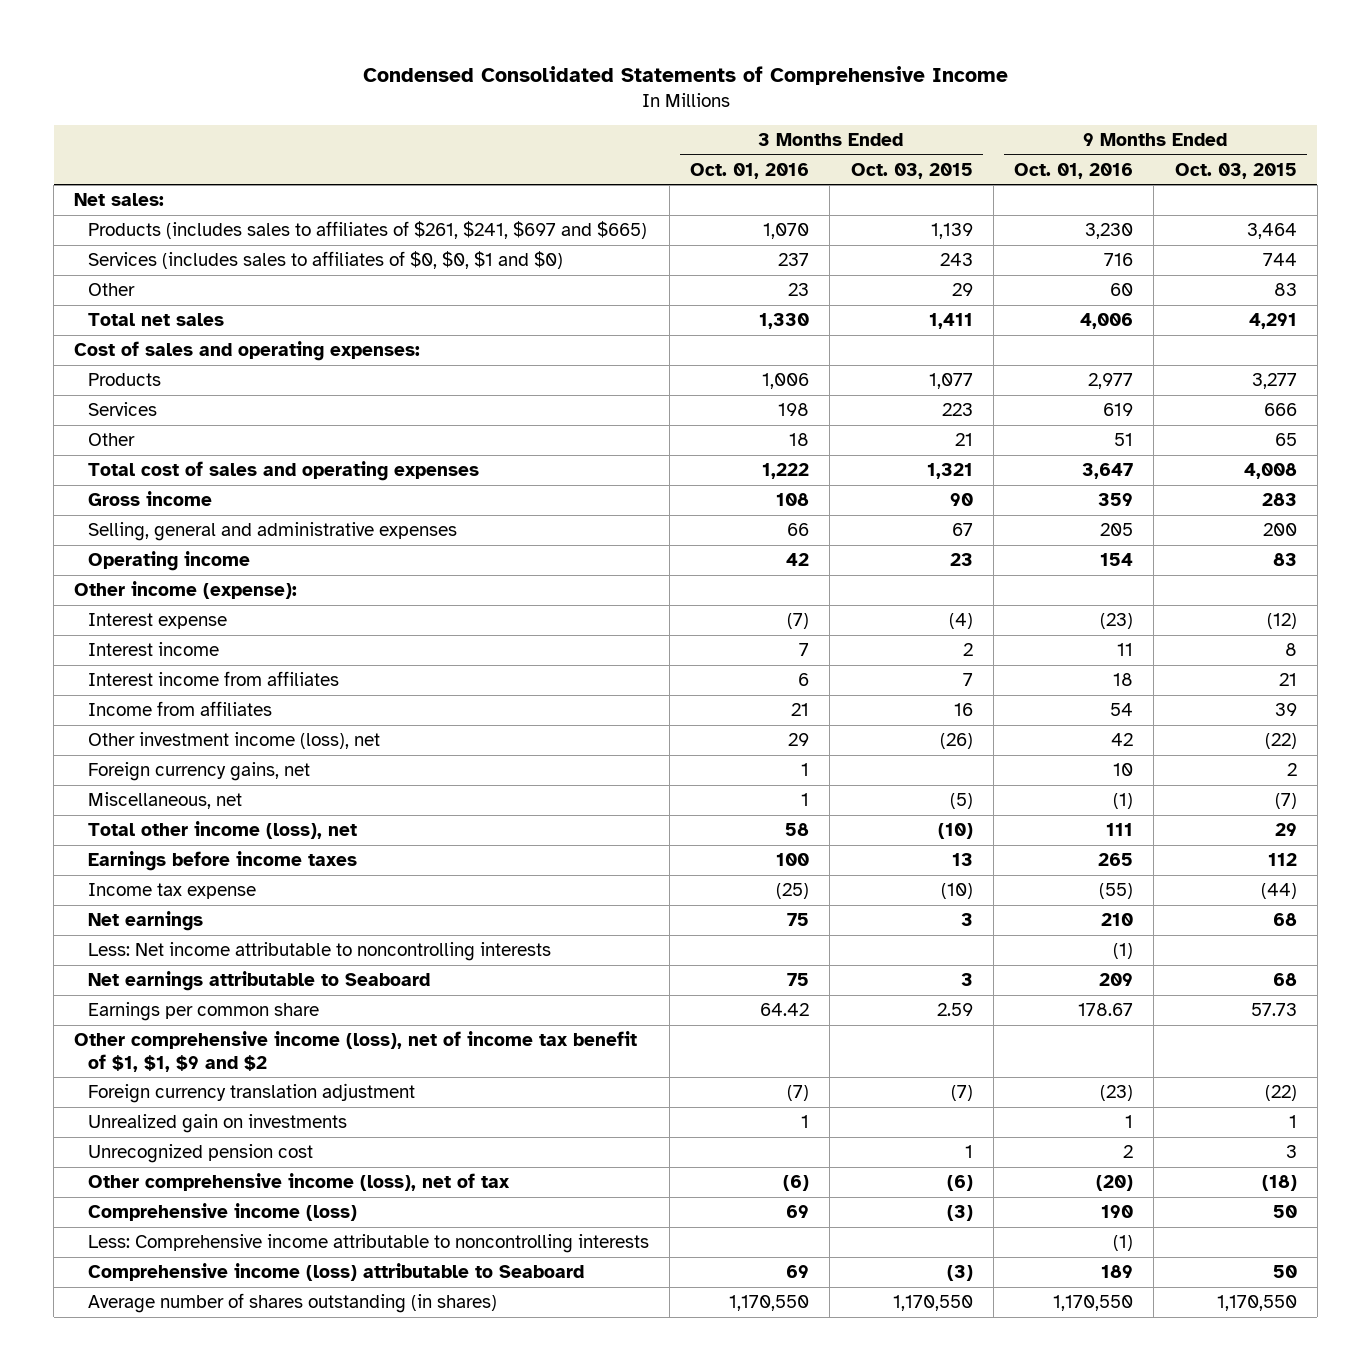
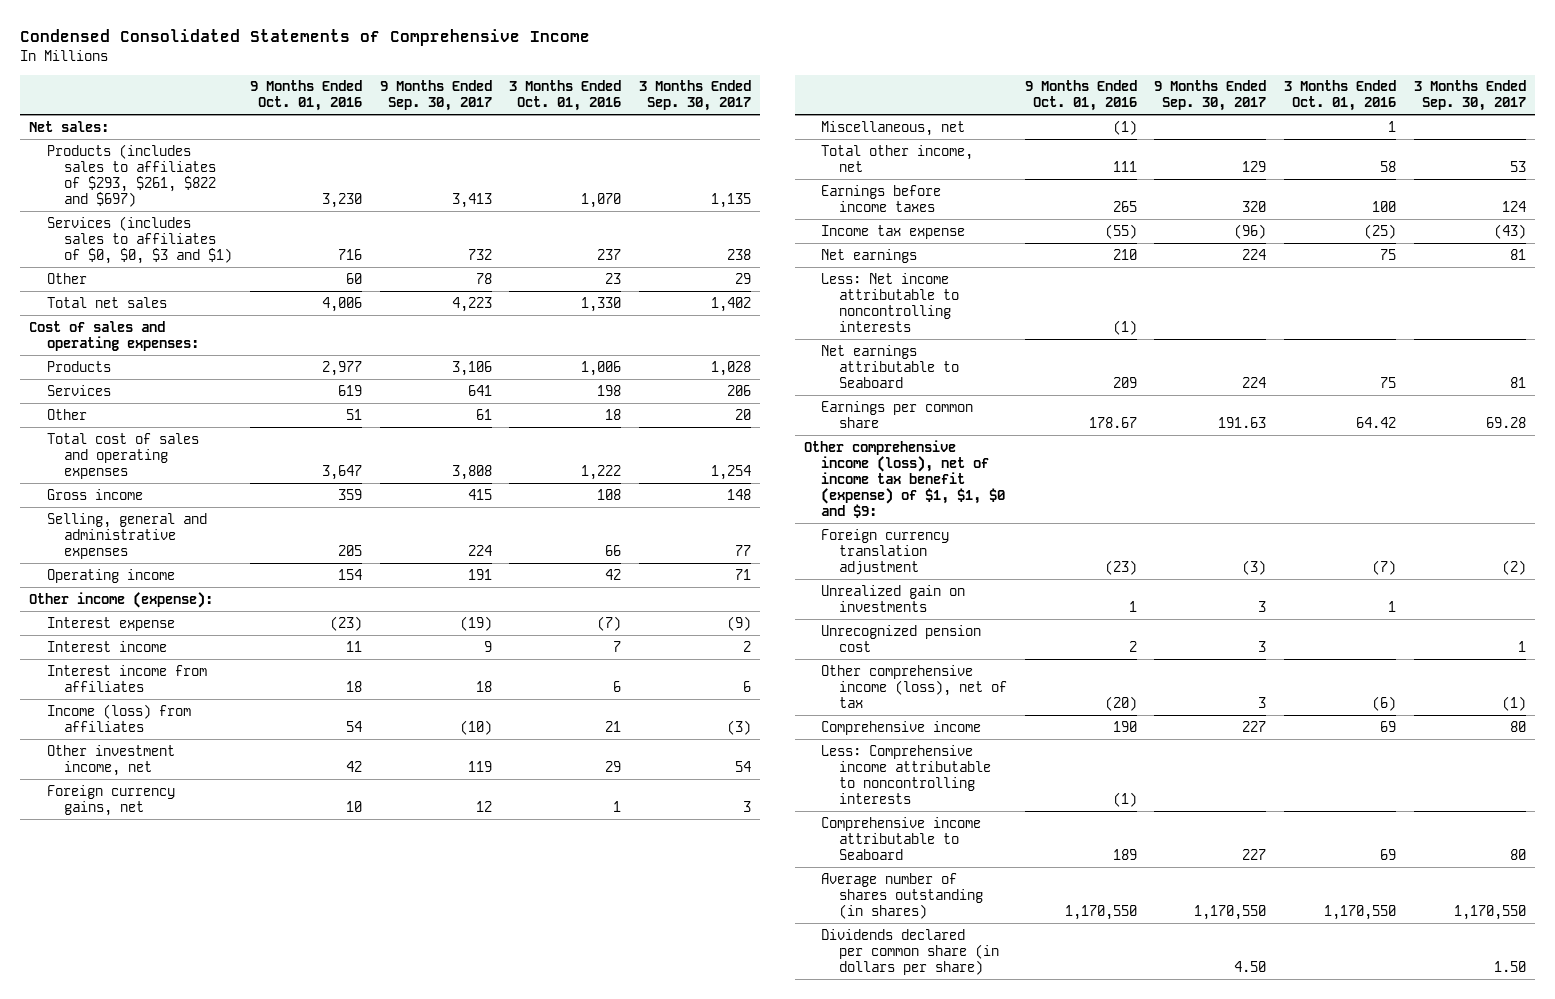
- | 3 Months Ended Oct. 01, 2016 | 3 Months Ended Oct. 03, 2015 | 9 Months Ended Oct. 01, 2016 | 9 Months Ended Oct. 03, 2015
+ | 9 Months Ended Oct. 01, 2016 | 9 Months Ended Sep. 30, 2017 | 3 Months Ended Oct. 01, 2016 | 3 Months Ended Sep. 30, 2017
- Products (includes sales to affiliates of $261, $241, $697 and $665) | 1,070 | 1,139 | 3,230 | 3,464
- Services (includes sales to affiliates of $0, $0, $1 and $0) | 237 | 243 | 716 | 744
+ Products (includes sales to affiliates of $293, $261, $822 and $697) | 3,230 | 3,413 | 1,070 | 1,135
+ Services (includes sales to affiliates of $0, $0, $3 and $1) | 716 | 732 | 237 | 238
- Income from affiliates | 21 | 16 | 54 | 39
- Other investment income (loss), net | 29 | (26) | 42 | (22)
+ Income (loss) from affiliates | 54 | (10) | 21 | (3)
+ Other investment income, net | 42 | 119 | 29 | 54
- Total other income (loss), net | 58 | (10) | 111 | 29
+ Total other income, net | 111 | 129 | 58 | 53
- Other comprehensive income (loss), net of income tax benefit of $1, $1, $9 and $2
+ Other comprehensive income (loss), net of income tax benefit (expense) of $1, $1, $0 and $9:
- Comprehensive income (loss) | 69 | (3) | 190 | 50
+ Comprehensive income | 190 | 227 | 69 | 80
- Comprehensive income (loss) attributable to Seaboard | 69 | (3) | 189 | 50
+ Comprehensive income attributable to Seaboard | 189 | 227 | 69 | 80
+ Dividends declared per common share (in dollars per share) | | 4.50 | | 1.50

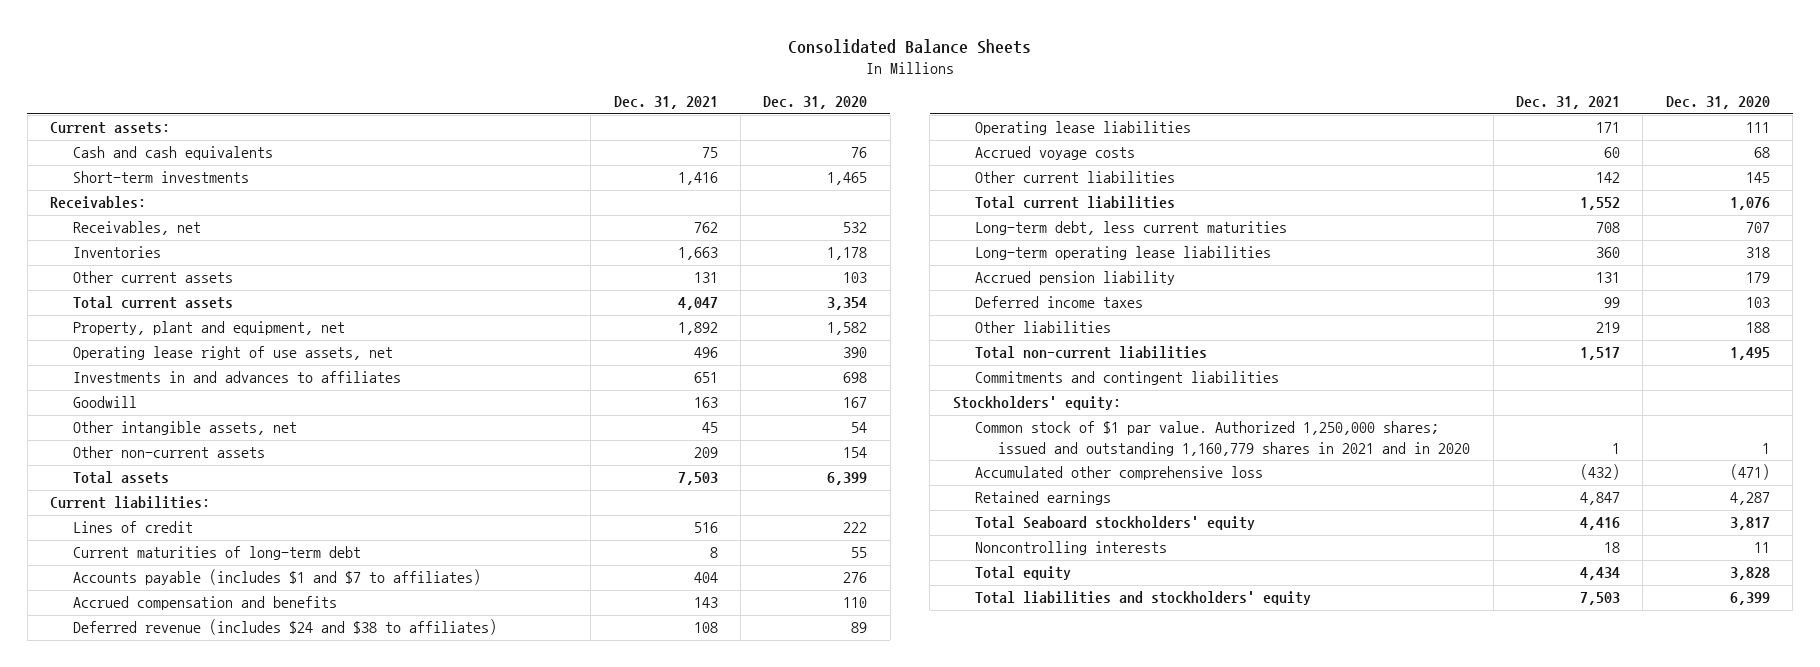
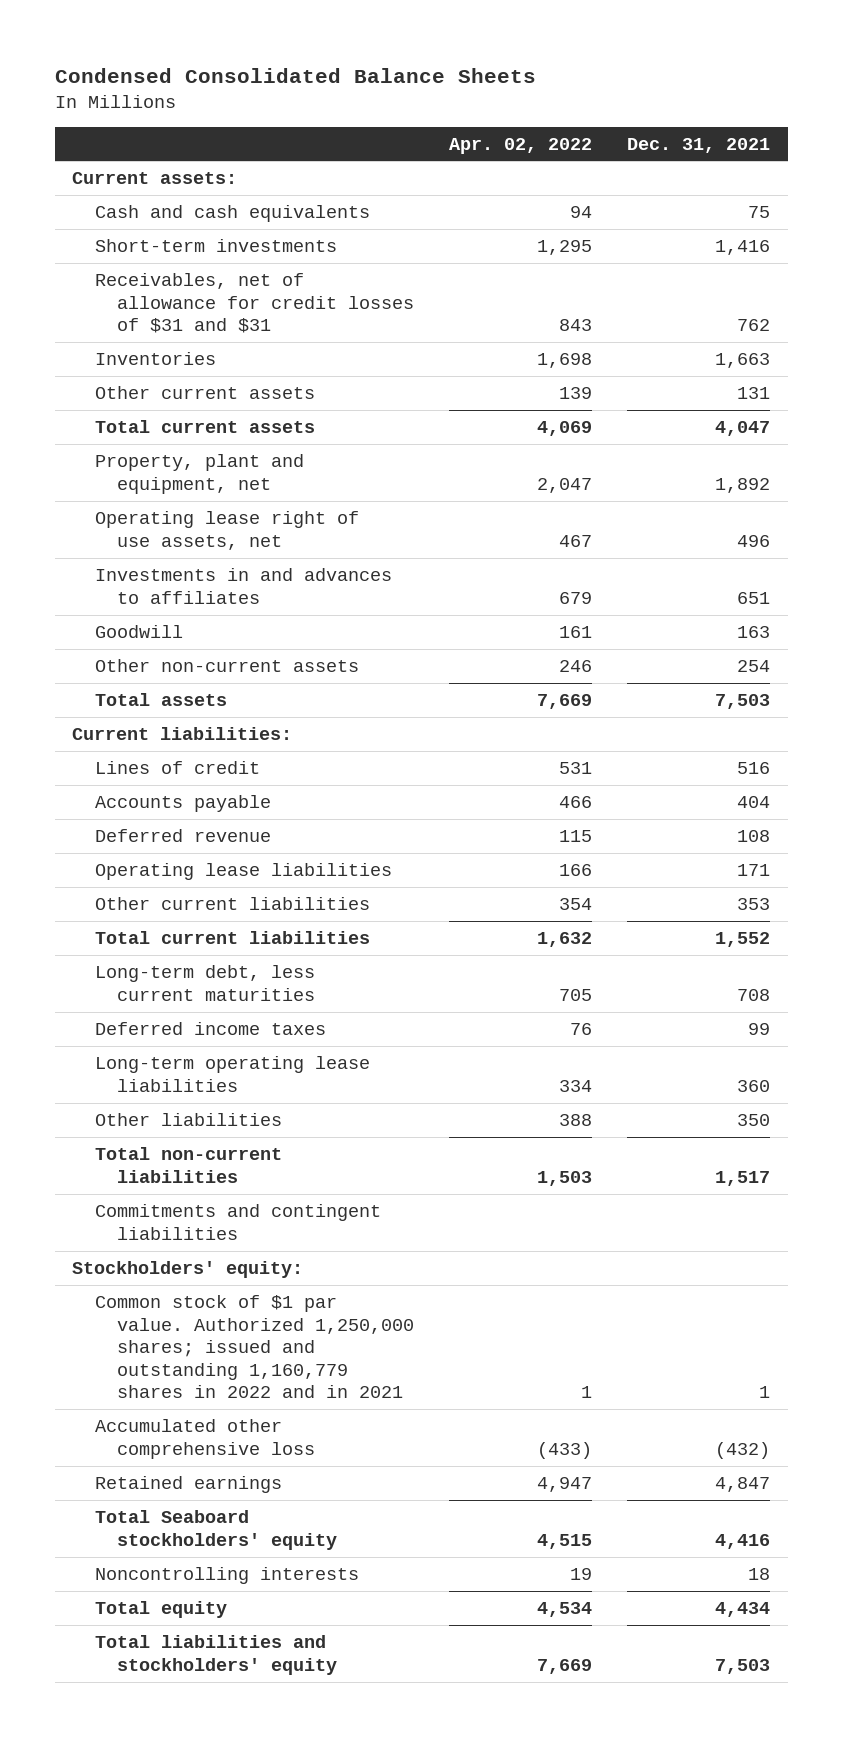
- Consolidated Balance Sheets
+ Condensed Consolidated Balance Sheets
- | Dec. 31, 2021 | Dec. 31, 2020
+ | Apr. 02, 2022 | Dec. 31, 2021
- Receivables:
- Receivables, net | 762 | 532
+ Receivables, net of allowance for credit losses of $31 and $31 | 843 | 762
- Other intangible assets, net | 45 | 54
- Other non-current assets | 209 | 154
+ Other non-current assets | 246 | 254
- Current maturities of long-term debt | 8 | 55
- Accounts payable (includes $1 and $7 to affiliates) | 404 | 276
- Accrued compensation and benefits | 143 | 110
- Deferred revenue (includes $24 and $38 to affiliates) | 108 | 89
+ Accounts payable | 466 | 404
+ Deferred revenue | 115 | 108
- Accrued voyage costs | 60 | 68
- Other current liabilities | 142 | 145
+ Other current liabilities | 354 | 353
- Accrued pension liability | 131 | 179
- Other liabilities | 219 | 188
moved down: Long-term operating lease liabilities | 334 | 360
+ Other liabilities | 388 | 350
- Common stock of $1 par value. Authorized 1,250,000 shares; issued and outstanding 1,160,779 shares in 2021 and in 2020 | 1 | 1
+ Common stock of $1 par value. Authorized 1,250,000 shares; issued and outstanding 1,160,779 shares in 2022 and in 2021 | 1 | 1

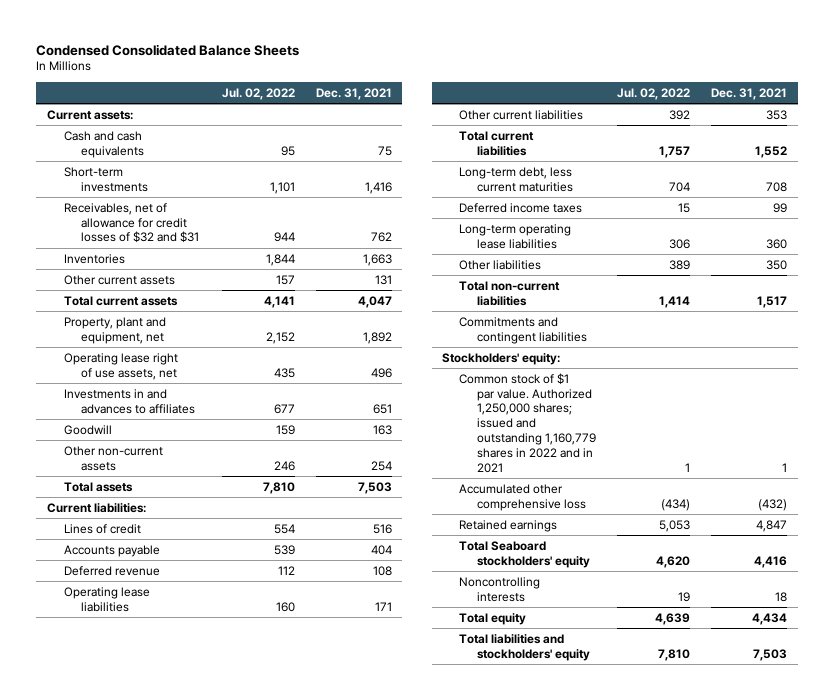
- | Apr. 02, 2022 | Dec. 31, 2021
+ | Jul. 02, 2022 | Dec. 31, 2021
- Receivables, net of allowance for credit losses of $31 and $31 | 843 | 762
+ Receivables, net of allowance for credit losses of $32 and $31 | 944 | 762

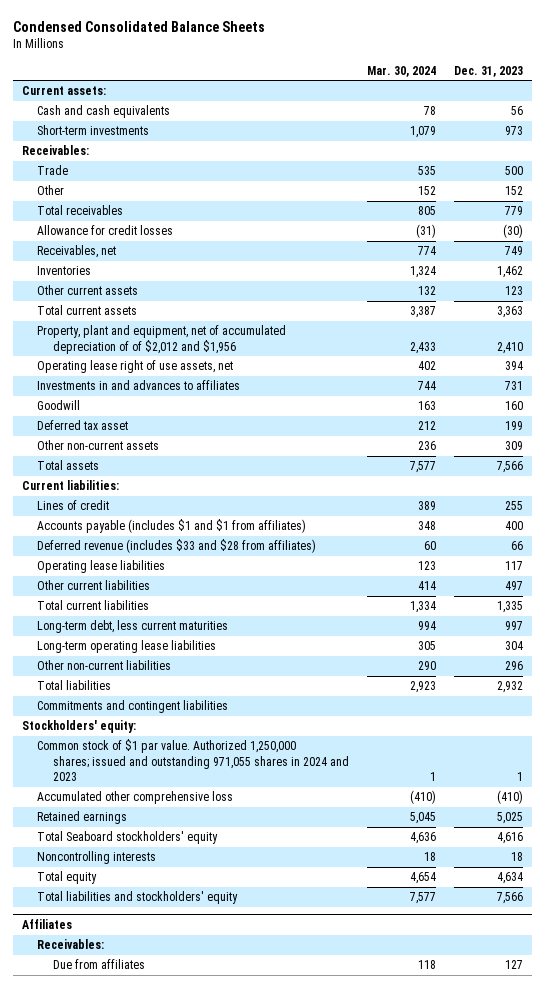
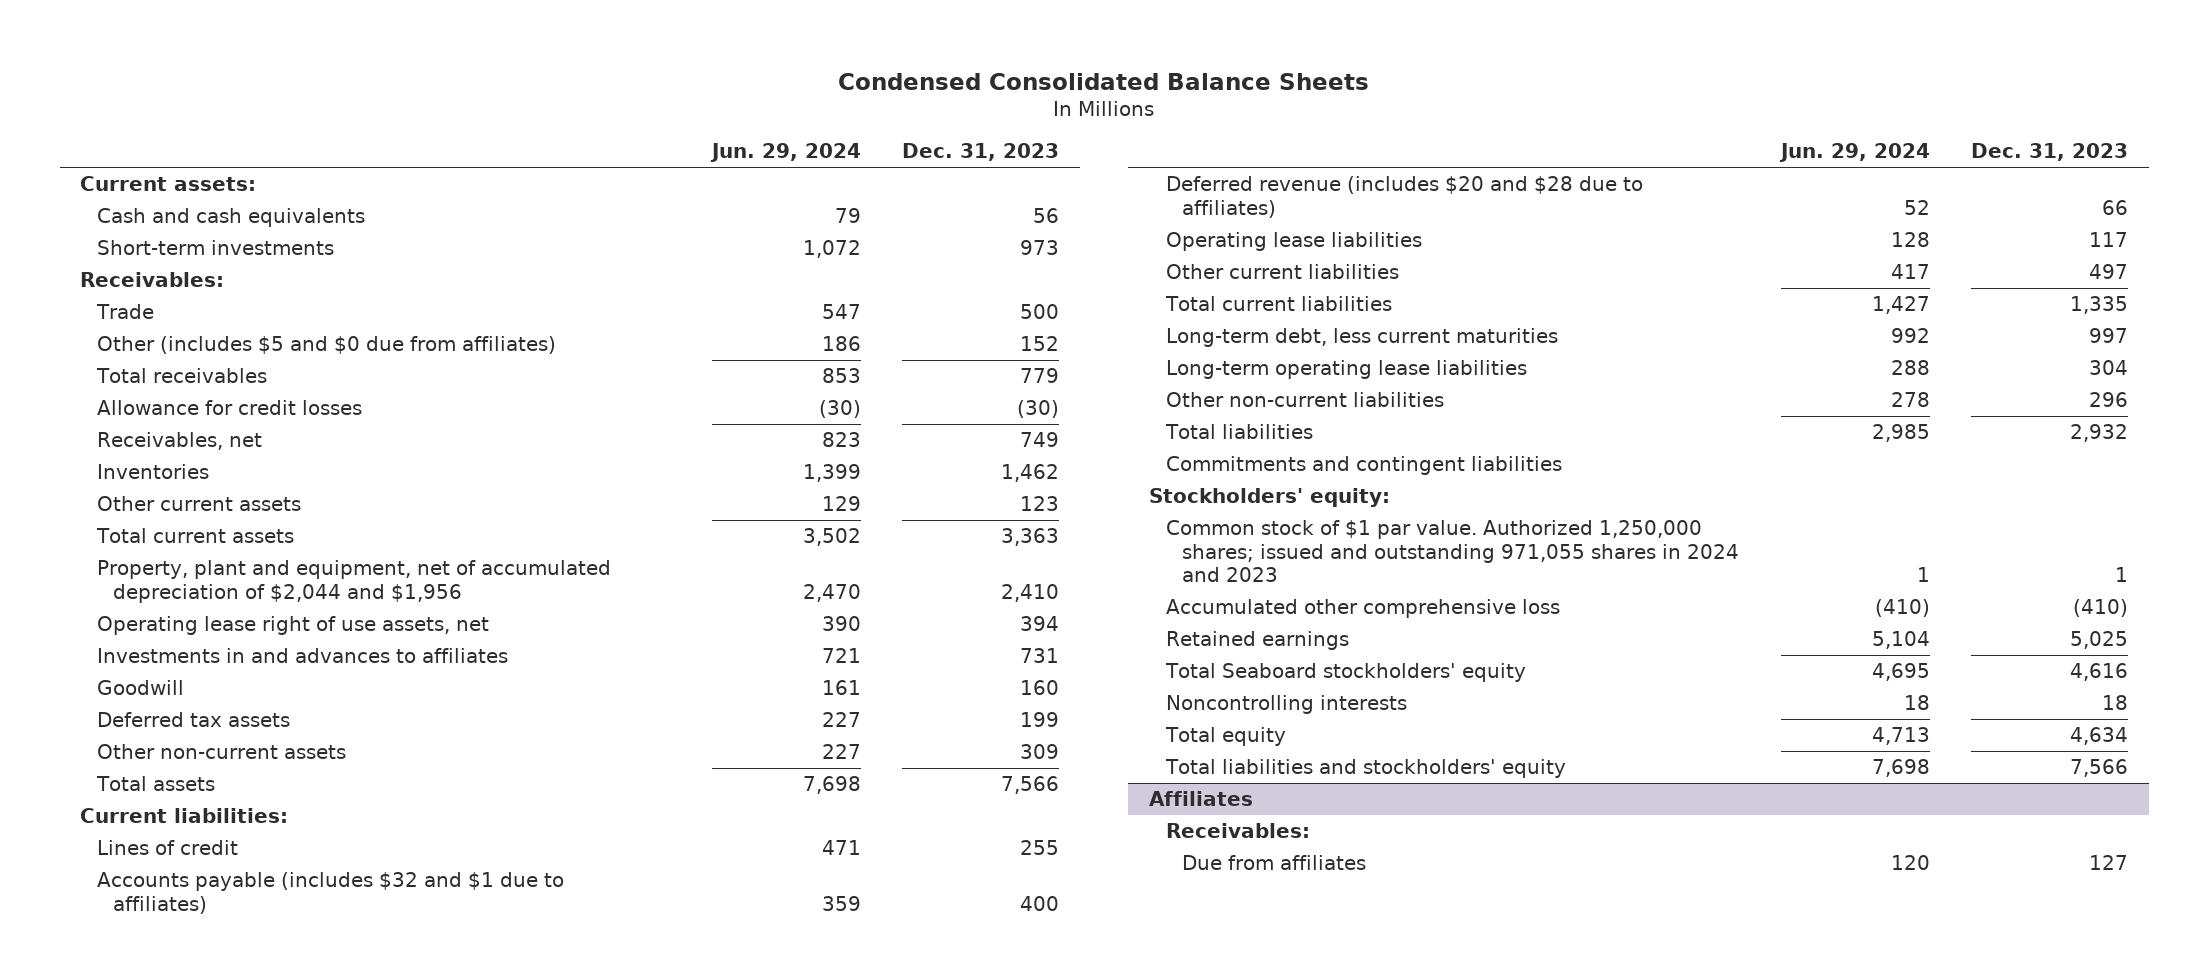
- | Mar. 30, 2024 | Dec. 31, 2023
+ | Jun. 29, 2024 | Dec. 31, 2023
- Other | 152 | 152
+ Other (includes $5 and $0 due from affiliates) | 186 | 152
- Property, plant and equipment, net of accumulated depreciation of of $2,012 and $1,956 | 2,433 | 2,410
+ Property, plant and equipment, net of accumulated depreciation of $2,044 and $1,956 | 2,470 | 2,410
- Deferred tax asset | 212 | 199
+ Deferred tax assets | 227 | 199
- Accounts payable (includes $1 and $1 from affiliates) | 348 | 400
- Deferred revenue (includes $33 and $28 from affiliates) | 60 | 66
+ Accounts payable (includes $32 and $1 due to affiliates) | 359 | 400
+ Deferred revenue (includes $20 and $28 due to affiliates) | 52 | 66

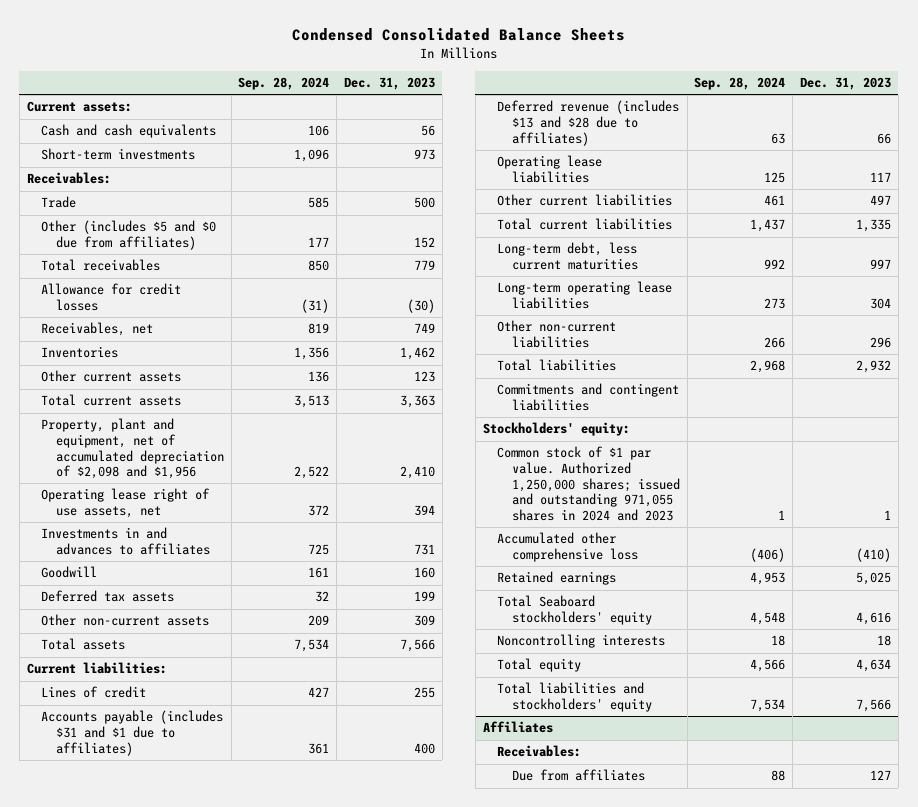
- | Jun. 29, 2024 | Dec. 31, 2023
+ | Sep. 28, 2024 | Dec. 31, 2023
- Property, plant and equipment, net of accumulated depreciation of $2,044 and $1,956 | 2,470 | 2,410
+ Property, plant and equipment, net of accumulated depreciation of $2,098 and $1,956 | 2,522 | 2,410
- Accounts payable (includes $32 and $1 due to affiliates) | 359 | 400
- Deferred revenue (includes $20 and $28 due to affiliates) | 52 | 66
+ Accounts payable (includes $31 and $1 due to affiliates) | 361 | 400
+ Deferred revenue (includes $13 and $28 due to affiliates) | 63 | 66

